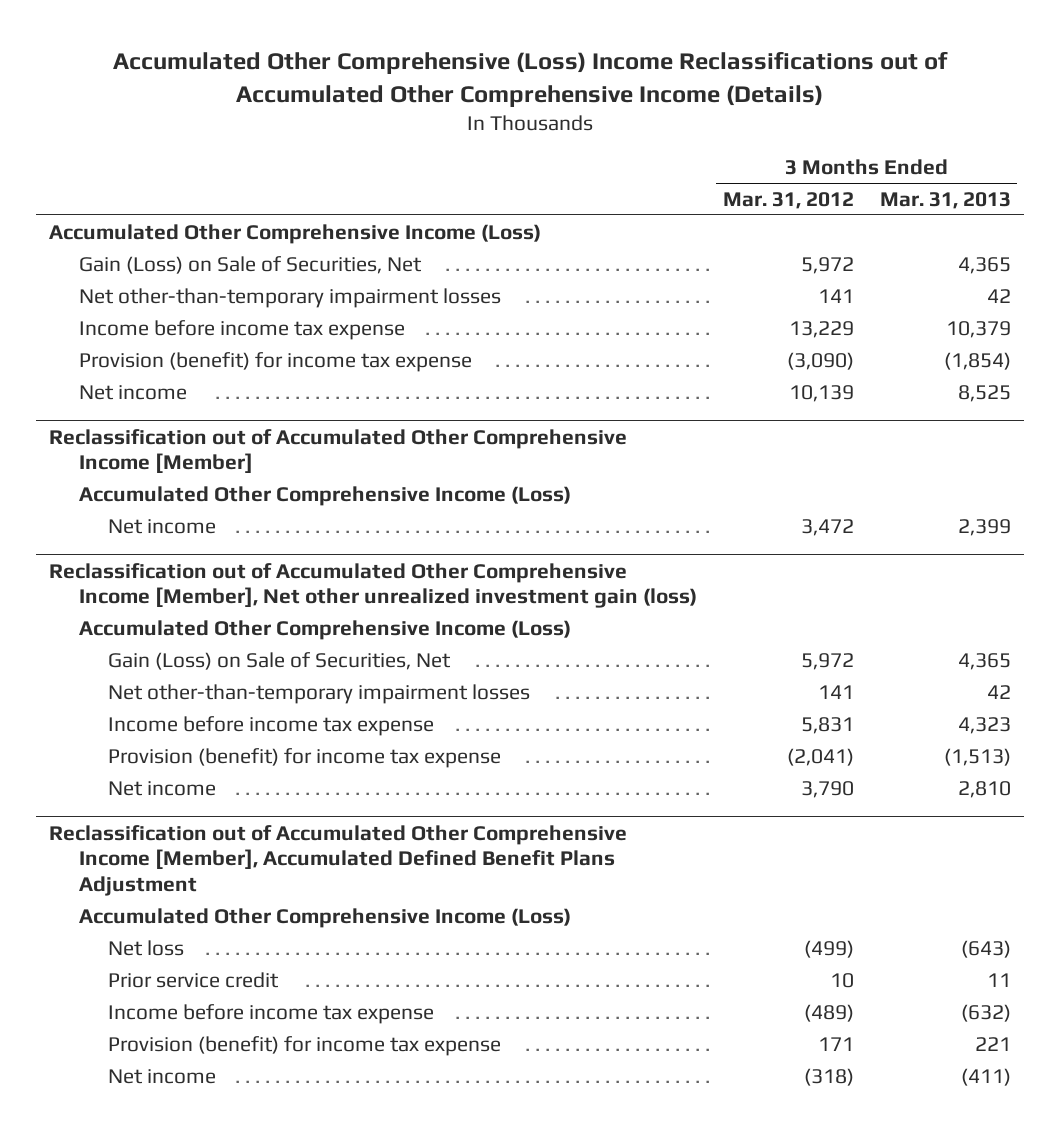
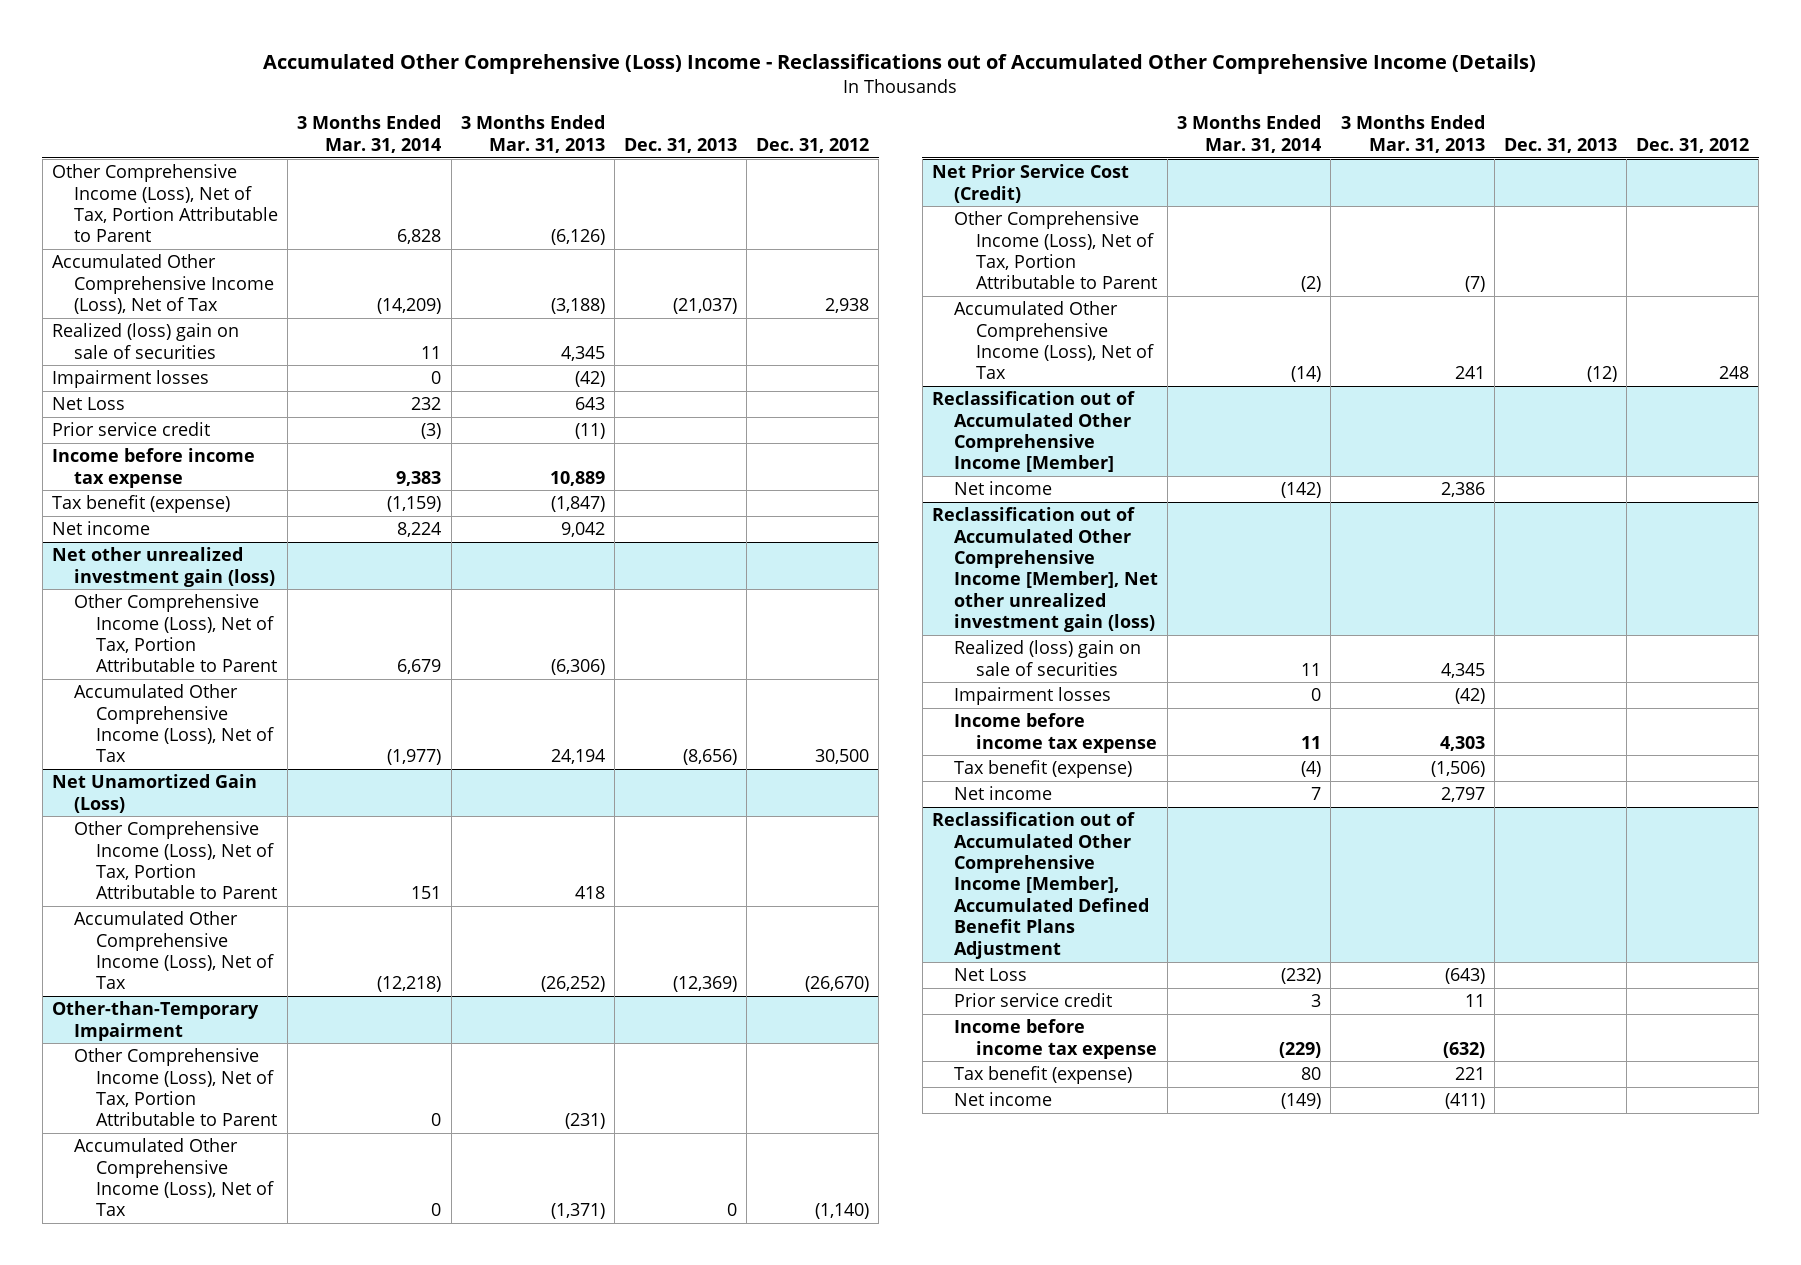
- Accumulated Other Comprehensive (Loss) Income Reclassifications out of Accumulated Other Comprehensive Income (Details)
+ Accumulated Other Comprehensive (Loss) Income - Reclassifications out of Accumulated Other Comprehensive Income (Details)
- | 3 Months Ended Mar. 31, 2012 | 3 Months Ended Mar. 31, 2013
+ | 3 Months Ended Mar. 31, 2014 | 3 Months Ended Mar. 31, 2013 | Dec. 31, 2013 | Dec. 31, 2012
- Accumulated Other Comprehensive Income (Loss)
- Gain (Loss) on Sale of Securities, Net | 5,972 | 4,365
- Net other-than-temporary impairment losses | 141 | 42
- Income before income tax expense | 13,229 | 10,379
- Provision (benefit) for income tax expense | (3,090) | (1,854)
- Net income | 10,139 | 8,525
+ Other Comprehensive Income (Loss), Net of Tax, Portion Attributable to Parent | 6,828 | (6,126) | |
+ Accumulated Other Comprehensive Income (Loss), Net of Tax | (14,209) | (3,188) | (21,037) | 2,938
+ Realized (loss) gain on sale of securities | 11 | 4,345 | |
+ Impairment losses | 0 | (42) | |
+ Net Loss | 232 | 643 | |
+ Prior service credit | (3) | (11) | |
+ Income before income tax expense | 9,383 | 10,889 | |
+ Tax benefit (expense) | (1,159) | (1,847) | |
+ Net income | 8,224 | 9,042 | |
+ Net other unrealized investment gain (loss)
+ Other Comprehensive Income (Loss), Net of Tax, Portion Attributable to Parent | 6,679 | (6,306) | |
+ Accumulated Other Comprehensive Income (Loss), Net of Tax | (1,977) | 24,194 | (8,656) | 30,500
+ Net Unamortized Gain (Loss)
+ Other Comprehensive Income (Loss), Net of Tax, Portion Attributable to Parent | 151 | 418 | |
+ Accumulated Other Comprehensive Income (Loss), Net of Tax | (12,218) | (26,252) | (12,369) | (26,670)
+ Other-than-Temporary Impairment
+ Other Comprehensive Income (Loss), Net of Tax, Portion Attributable to Parent | 0 | (231) | |
+ Accumulated Other Comprehensive Income (Loss), Net of Tax | 0 | (1,371) | 0 | (1,140)
+ Net Prior Service Cost (Credit)
+ Other Comprehensive Income (Loss), Net of Tax, Portion Attributable to Parent | (2) | (7) | |
+ Accumulated Other Comprehensive Income (Loss), Net of Tax | (14) | 241 | (12) | 248
@ Reclassification out of Accumulated Other Comprehensive Income [Member]
- Accumulated Other Comprehensive Income (Loss)
- Net income | 3,472 | 2,399
+ Net income | (142) | 2,386 | |
@ Reclassification out of Accumulated Other Comprehensive Income [Member], Net other unrealized investment gain (loss)
- Accumulated Other Comprehensive Income (Loss)
- Gain (Loss) on Sale of Securities, Net | 5,972 | 4,365
- Net other-than-temporary impairment losses | 141 | 42
- Income before income tax expense | 5,831 | 4,323
- Provision (benefit) for income tax expense | (2,041) | (1,513)
- Net income | 3,790 | 2,810
+ Realized (loss) gain on sale of securities | 11 | 4,345 | |
+ Impairment losses | 0 | (42) | |
+ Income before income tax expense | 11 | 4,303 | |
+ Tax benefit (expense) | (4) | (1,506) | |
+ Net income | 7 | 2,797 | |
@ Reclassification out of Accumulated Other Comprehensive Income [Member], Accumulated Defined Benefit Plans Adjustment
- Accumulated Other Comprehensive Income (Loss)
- Net loss | (499) | (643)
+ Net Loss | (232) | (643) | |
- Provision (benefit) for income tax expense | 171 | 221
+ Tax benefit (expense) | 80 | 221 | |

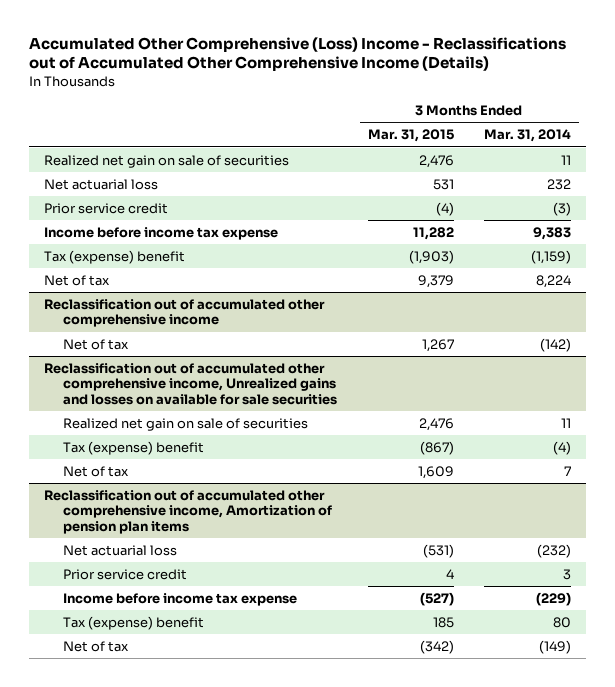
- | 3 Months Ended Mar. 31, 2014 | 3 Months Ended Mar. 31, 2013 | Dec. 31, 2013 | Dec. 31, 2012
+ | 3 Months Ended Mar. 31, 2015 | 3 Months Ended Mar. 31, 2014
- Other Comprehensive Income (Loss), Net of Tax, Portion Attributable to Parent | 6,828 | (6,126) | |
- Accumulated Other Comprehensive Income (Loss), Net of Tax | (14,209) | (3,188) | (21,037) | 2,938
- Realized (loss) gain on sale of securities | 11 | 4,345 | |
- Impairment losses | 0 | (42) | |
- Net Loss | 232 | 643 | |
+ Realized net gain on sale of securities | 2,476 | 11
+ Net actuarial loss | 531 | 232
- Tax benefit (expense) | (1,159) | (1,847) | |
- Net income | 8,224 | 9,042 | |
- Net other unrealized investment gain (loss)
- Other Comprehensive Income (Loss), Net of Tax, Portion Attributable to Parent | 6,679 | (6,306) | |
- Accumulated Other Comprehensive Income (Loss), Net of Tax | (1,977) | 24,194 | (8,656) | 30,500
- Net Unamortized Gain (Loss)
- Other Comprehensive Income (Loss), Net of Tax, Portion Attributable to Parent | 151 | 418 | |
- Accumulated Other Comprehensive Income (Loss), Net of Tax | (12,218) | (26,252) | (12,369) | (26,670)
- Other-than-Temporary Impairment
- Other Comprehensive Income (Loss), Net of Tax, Portion Attributable to Parent | 0 | (231) | |
- Accumulated Other Comprehensive Income (Loss), Net of Tax | 0 | (1,371) | 0 | (1,140)
- Net Prior Service Cost (Credit)
- Other Comprehensive Income (Loss), Net of Tax, Portion Attributable to Parent | (2) | (7) | |
- Accumulated Other Comprehensive Income (Loss), Net of Tax | (14) | 241 | (12) | 248
- Reclassification out of Accumulated Other Comprehensive Income [Member]
- Net income | (142) | 2,386 | |
- Reclassification out of Accumulated Other Comprehensive Income [Member], Net other unrealized investment gain (loss)
- Realized (loss) gain on sale of securities | 11 | 4,345 | |
- Impairment losses | 0 | (42) | |
- Income before income tax expense | 11 | 4,303 | |
- Tax benefit (expense) | (4) | (1,506) | |
- Net income | 7 | 2,797 | |
- Reclassification out of Accumulated Other Comprehensive Income [Member], Accumulated Defined Benefit Plans Adjustment
- Net Loss | (232) | (643) | |
+ Tax (expense) benefit | (1,903) | (1,159)
+ Net of tax | 9,379 | 8,224
+ Reclassification out of accumulated other comprehensive income
+ Net of tax | 1,267 | (142)
+ Reclassification out of accumulated other comprehensive income, Unrealized gains and losses on available for sale securities
+ Realized net gain on sale of securities | 2,476 | 11
+ Tax (expense) benefit | (867) | (4)
+ Net of tax | 1,609 | 7
+ Reclassification out of accumulated other comprehensive income, Amortization of pension plan items
+ Net actuarial loss | (531) | (232)
- Tax benefit (expense) | 80 | 221 | |
- Net income | (149) | (411) | |
+ Tax (expense) benefit | 185 | 80
+ Net of tax | (342) | (149)

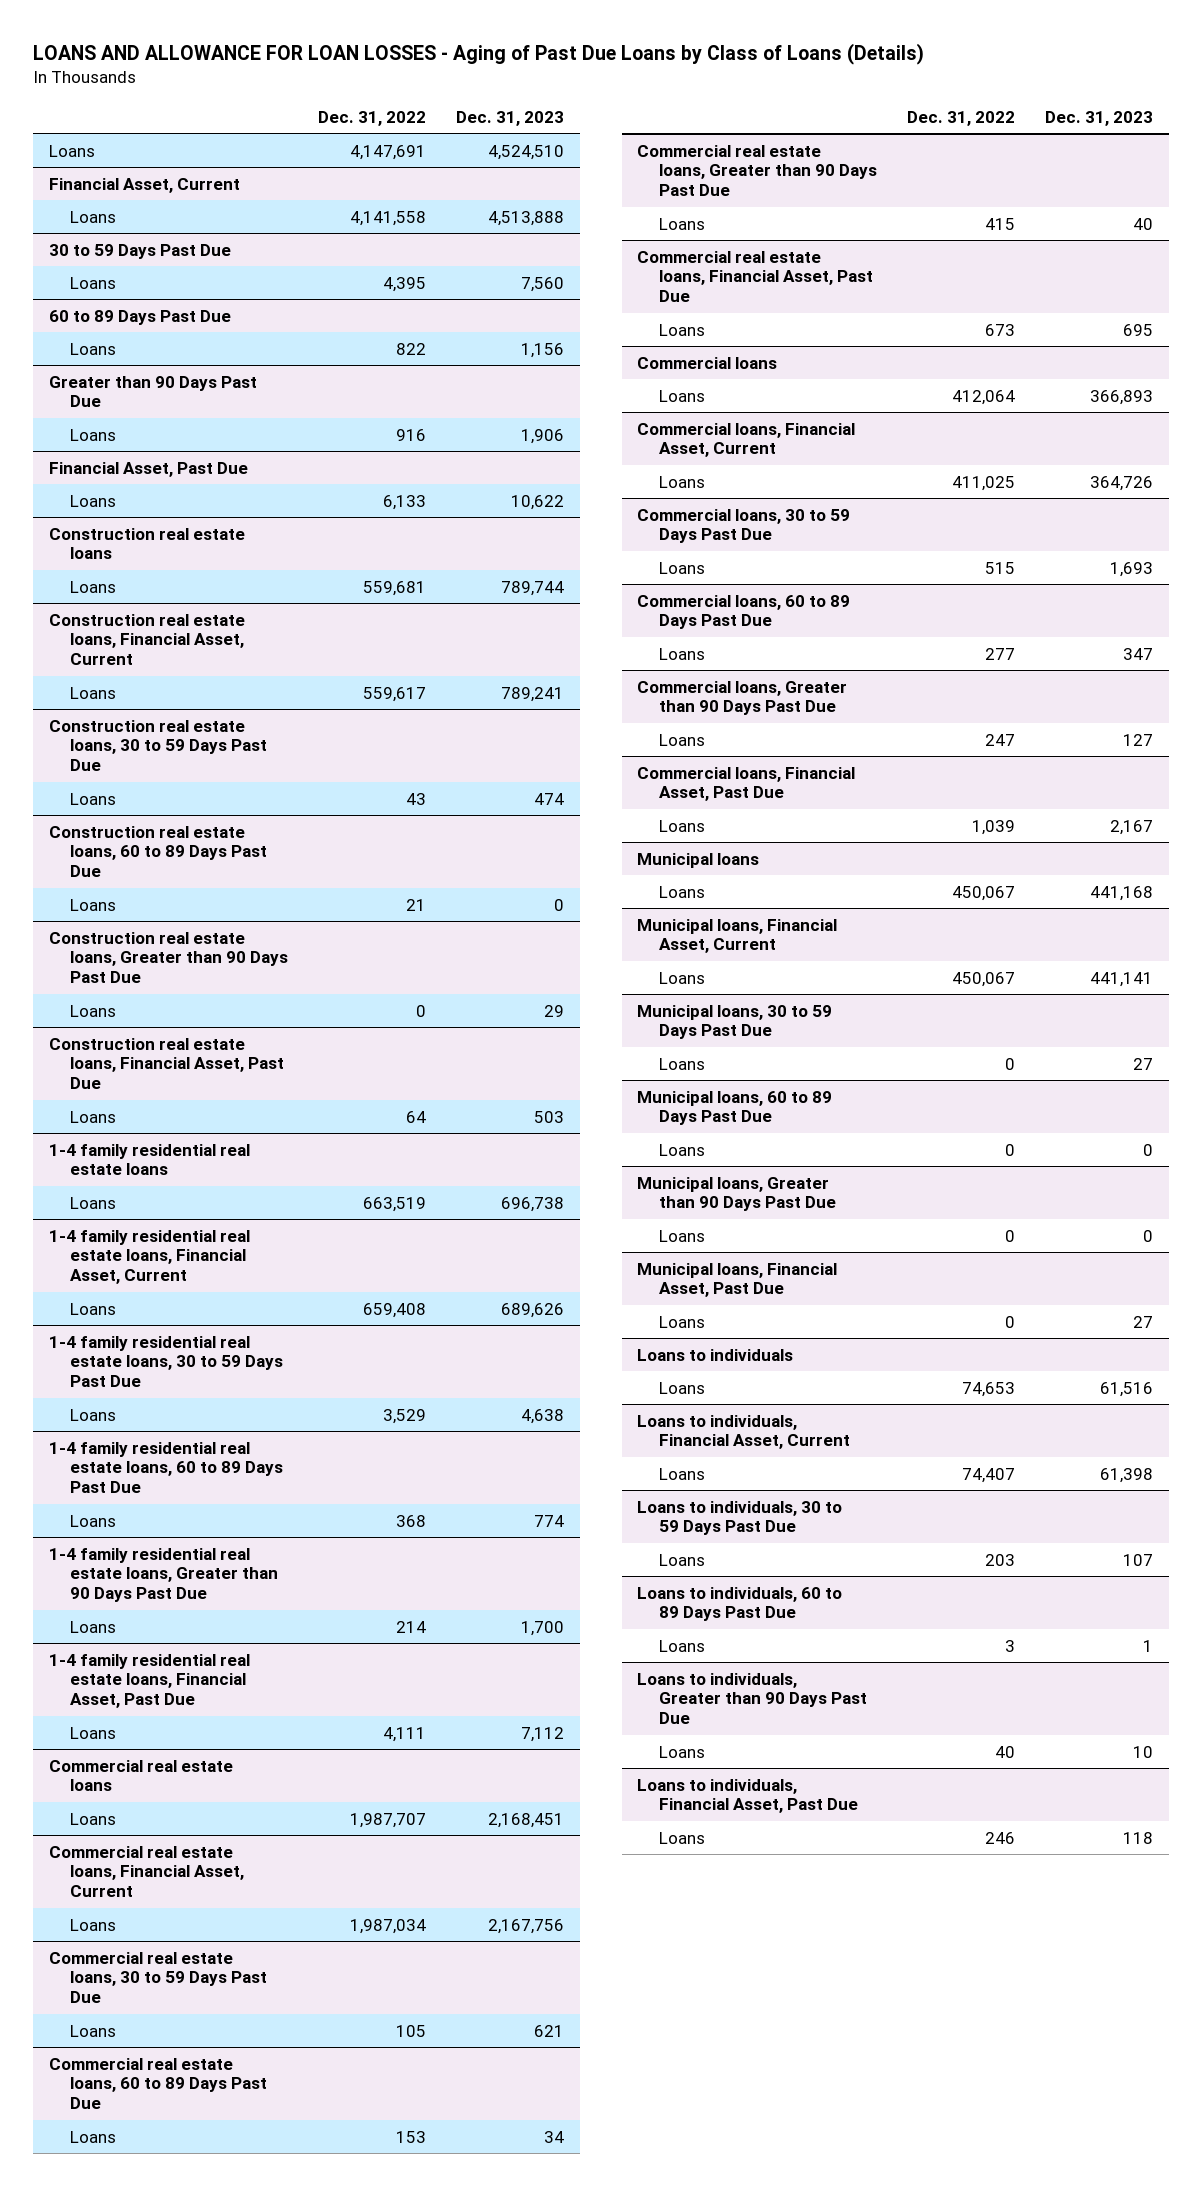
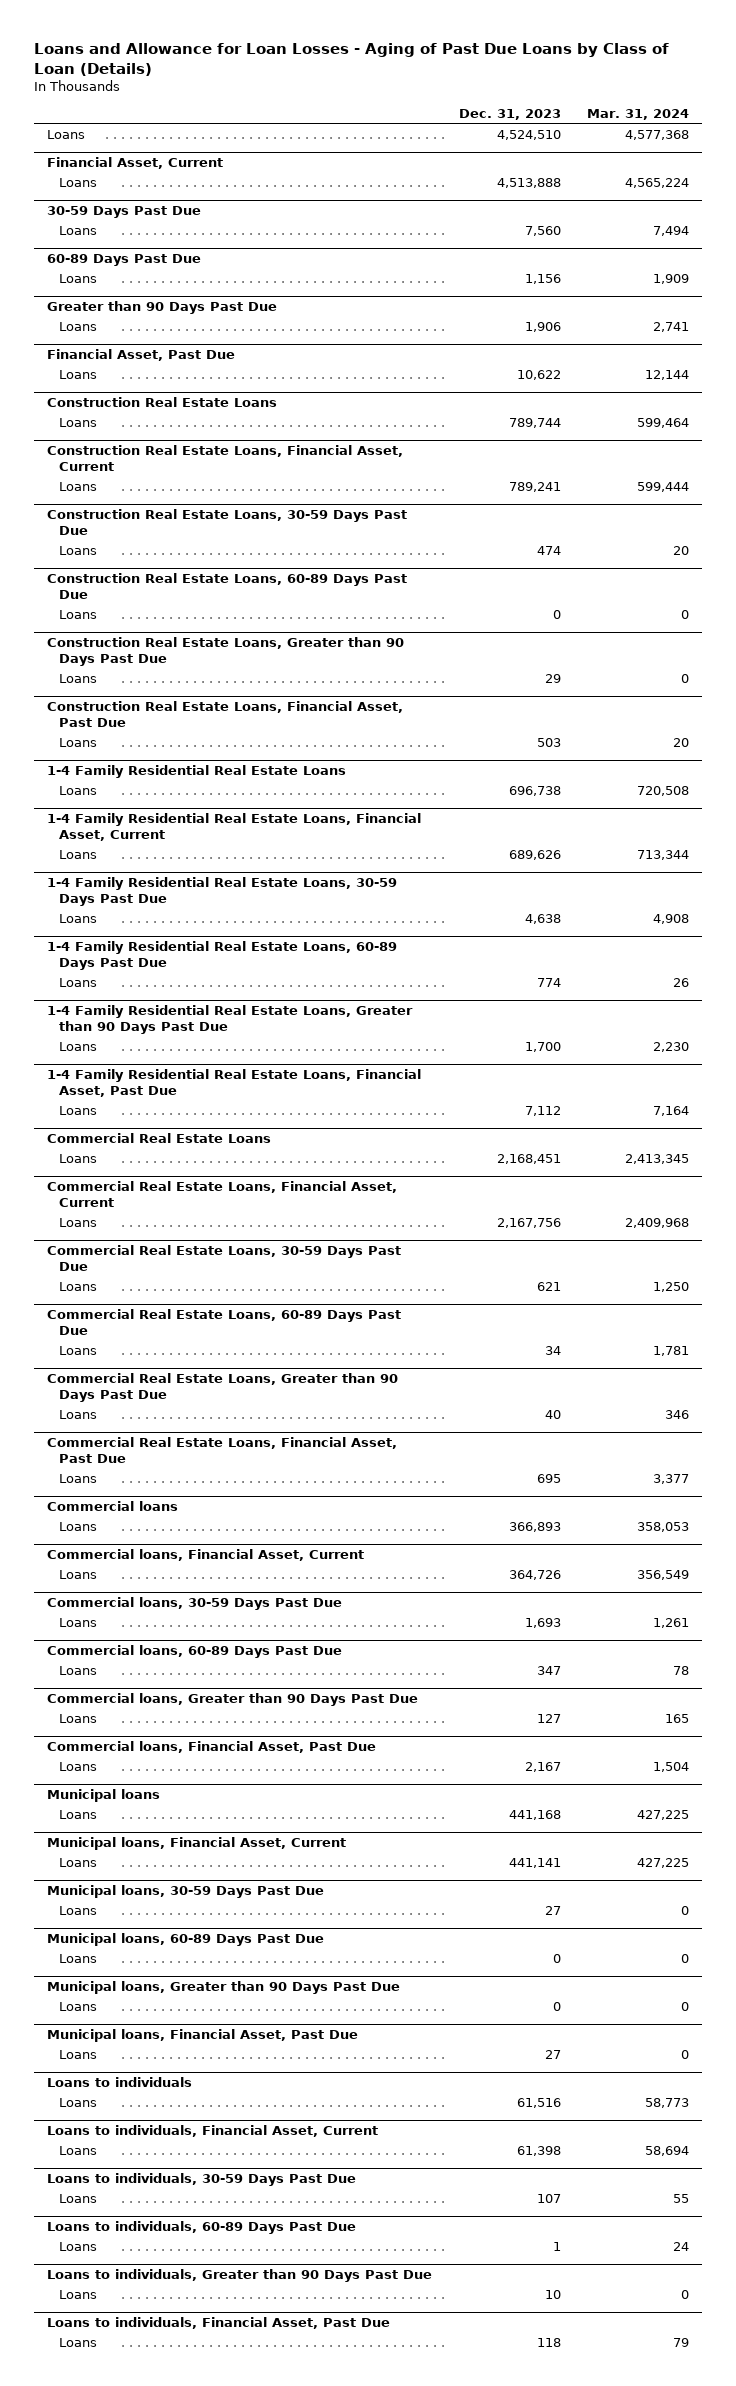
- LOANS AND ALLOWANCE FOR LOAN LOSSES - Aging of Past Due Loans by Class of Loans (Details)
+ Loans and Allowance for Loan Losses - Aging of Past Due Loans by Class of Loan (Details)
- | Dec. 31, 2022 | Dec. 31, 2023
+ | Dec. 31, 2023 | Mar. 31, 2024
- 30 to 59 Days Past Due
+ 30-59 Days Past Due
- 60 to 89 Days Past Due
+ 60-89 Days Past Due
- Construction real estate loans
+ Construction Real Estate Loans
- Construction real estate loans, Financial Asset, Current
+ Construction Real Estate Loans, Financial Asset, Current
- Construction real estate loans, 30 to 59 Days Past Due
+ Construction Real Estate Loans, 30-59 Days Past Due
- Construction real estate loans, 60 to 89 Days Past Due
+ Construction Real Estate Loans, 60-89 Days Past Due
- Construction real estate loans, Greater than 90 Days Past Due
+ Construction Real Estate Loans, Greater than 90 Days Past Due
- Construction real estate loans, Financial Asset, Past Due
+ Construction Real Estate Loans, Financial Asset, Past Due
- 1-4 family residential real estate loans
+ 1-4 Family Residential Real Estate Loans
- 1-4 family residential real estate loans, Financial Asset, Current
+ 1-4 Family Residential Real Estate Loans, Financial Asset, Current
- 1-4 family residential real estate loans, 30 to 59 Days Past Due
+ 1-4 Family Residential Real Estate Loans, 30-59 Days Past Due
- 1-4 family residential real estate loans, 60 to 89 Days Past Due
+ 1-4 Family Residential Real Estate Loans, 60-89 Days Past Due
- 1-4 family residential real estate loans, Greater than 90 Days Past Due
+ 1-4 Family Residential Real Estate Loans, Greater than 90 Days Past Due
- 1-4 family residential real estate loans, Financial Asset, Past Due
+ 1-4 Family Residential Real Estate Loans, Financial Asset, Past Due
- Commercial real estate loans
+ Commercial Real Estate Loans
- Commercial real estate loans, Financial Asset, Current
+ Commercial Real Estate Loans, Financial Asset, Current
- Commercial real estate loans, 30 to 59 Days Past Due
+ Commercial Real Estate Loans, 30-59 Days Past Due
- Commercial real estate loans, 60 to 89 Days Past Due
+ Commercial Real Estate Loans, 60-89 Days Past Due
- Commercial real estate loans, Greater than 90 Days Past Due
+ Commercial Real Estate Loans, Greater than 90 Days Past Due
- Commercial real estate loans, Financial Asset, Past Due
+ Commercial Real Estate Loans, Financial Asset, Past Due
- Commercial loans, 30 to 59 Days Past Due
+ Commercial loans, 30-59 Days Past Due
- Commercial loans, 60 to 89 Days Past Due
+ Commercial loans, 60-89 Days Past Due
- Municipal loans, 30 to 59 Days Past Due
+ Municipal loans, 30-59 Days Past Due
- Municipal loans, 60 to 89 Days Past Due
+ Municipal loans, 60-89 Days Past Due
- Loans to individuals, 30 to 59 Days Past Due
+ Loans to individuals, 30-59 Days Past Due
- Loans to individuals, 60 to 89 Days Past Due
+ Loans to individuals, 60-89 Days Past Due

